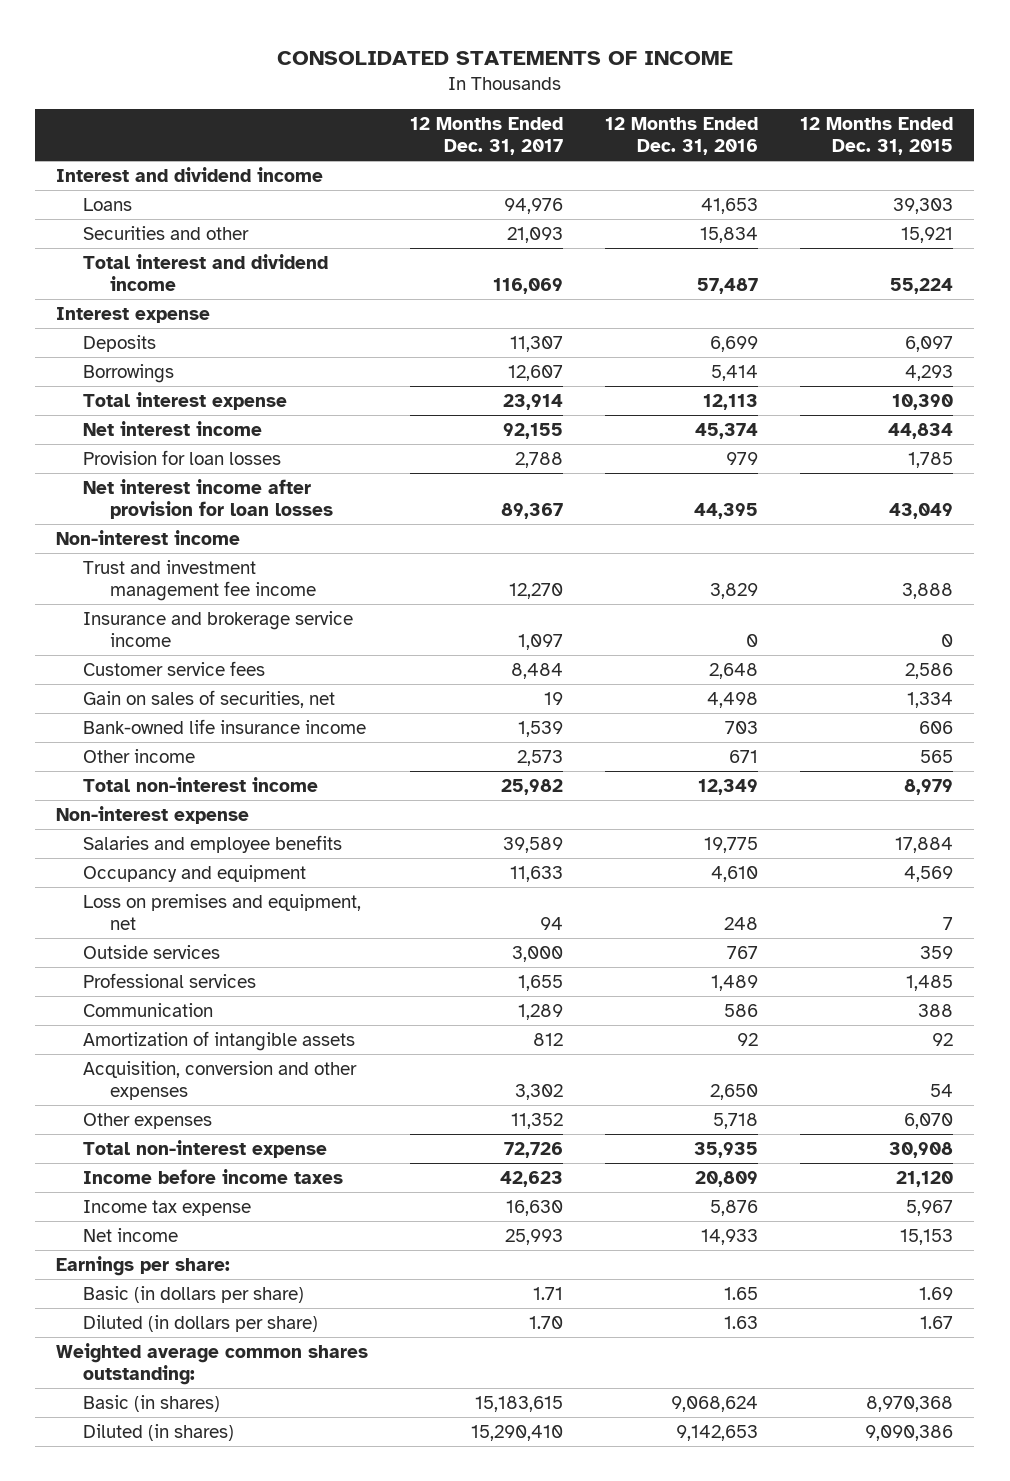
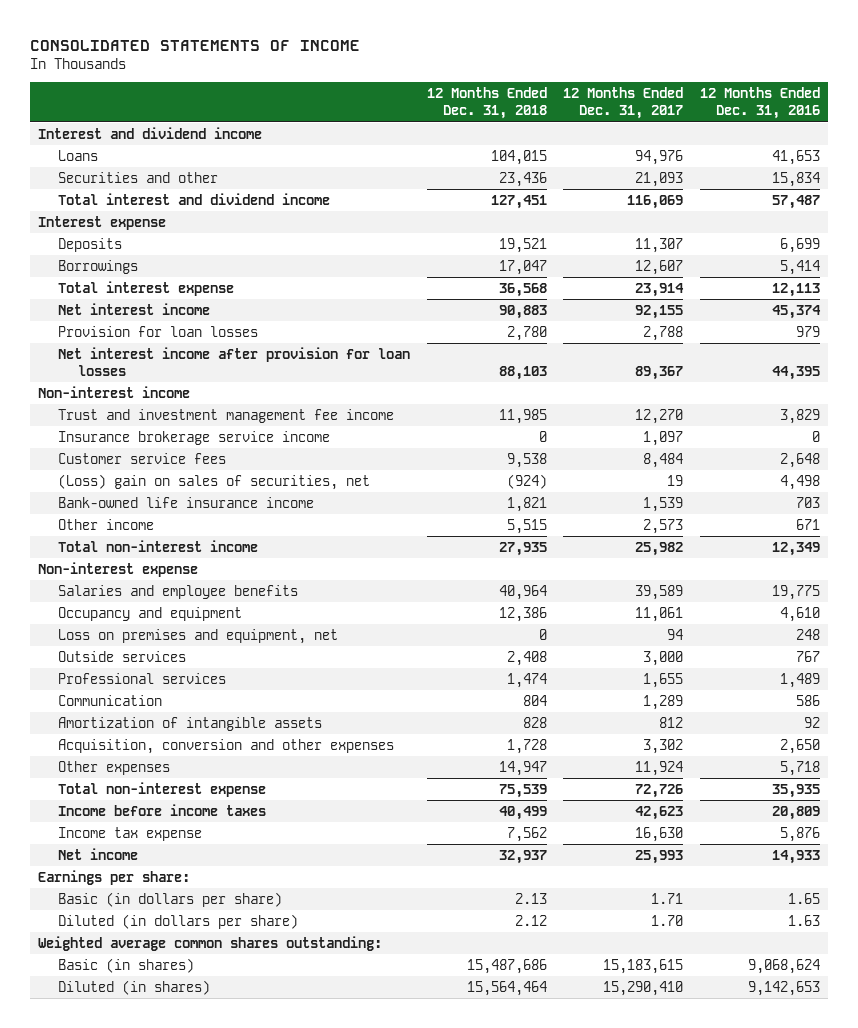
- | 12 Months Ended Dec. 31, 2017 | 12 Months Ended Dec. 31, 2016 | 12 Months Ended Dec. 31, 2015
+ | 12 Months Ended Dec. 31, 2018 | 12 Months Ended Dec. 31, 2017 | 12 Months Ended Dec. 31, 2016
- Insurance and brokerage service income | 1,097 | 0 | 0
+ Insurance brokerage service income | 0 | 1,097 | 0
- Gain on sales of securities, net | 19 | 4,498 | 1,334
+ (Loss) gain on sales of securities, net | (924) | 19 | 4,498
- Occupancy and equipment | 11,633 | 4,610 | 4,569
+ Occupancy and equipment | 12,386 | 11,061 | 4,610
- Other expenses | 11,352 | 5,718 | 6,070
+ Other expenses | 14,947 | 11,924 | 5,718

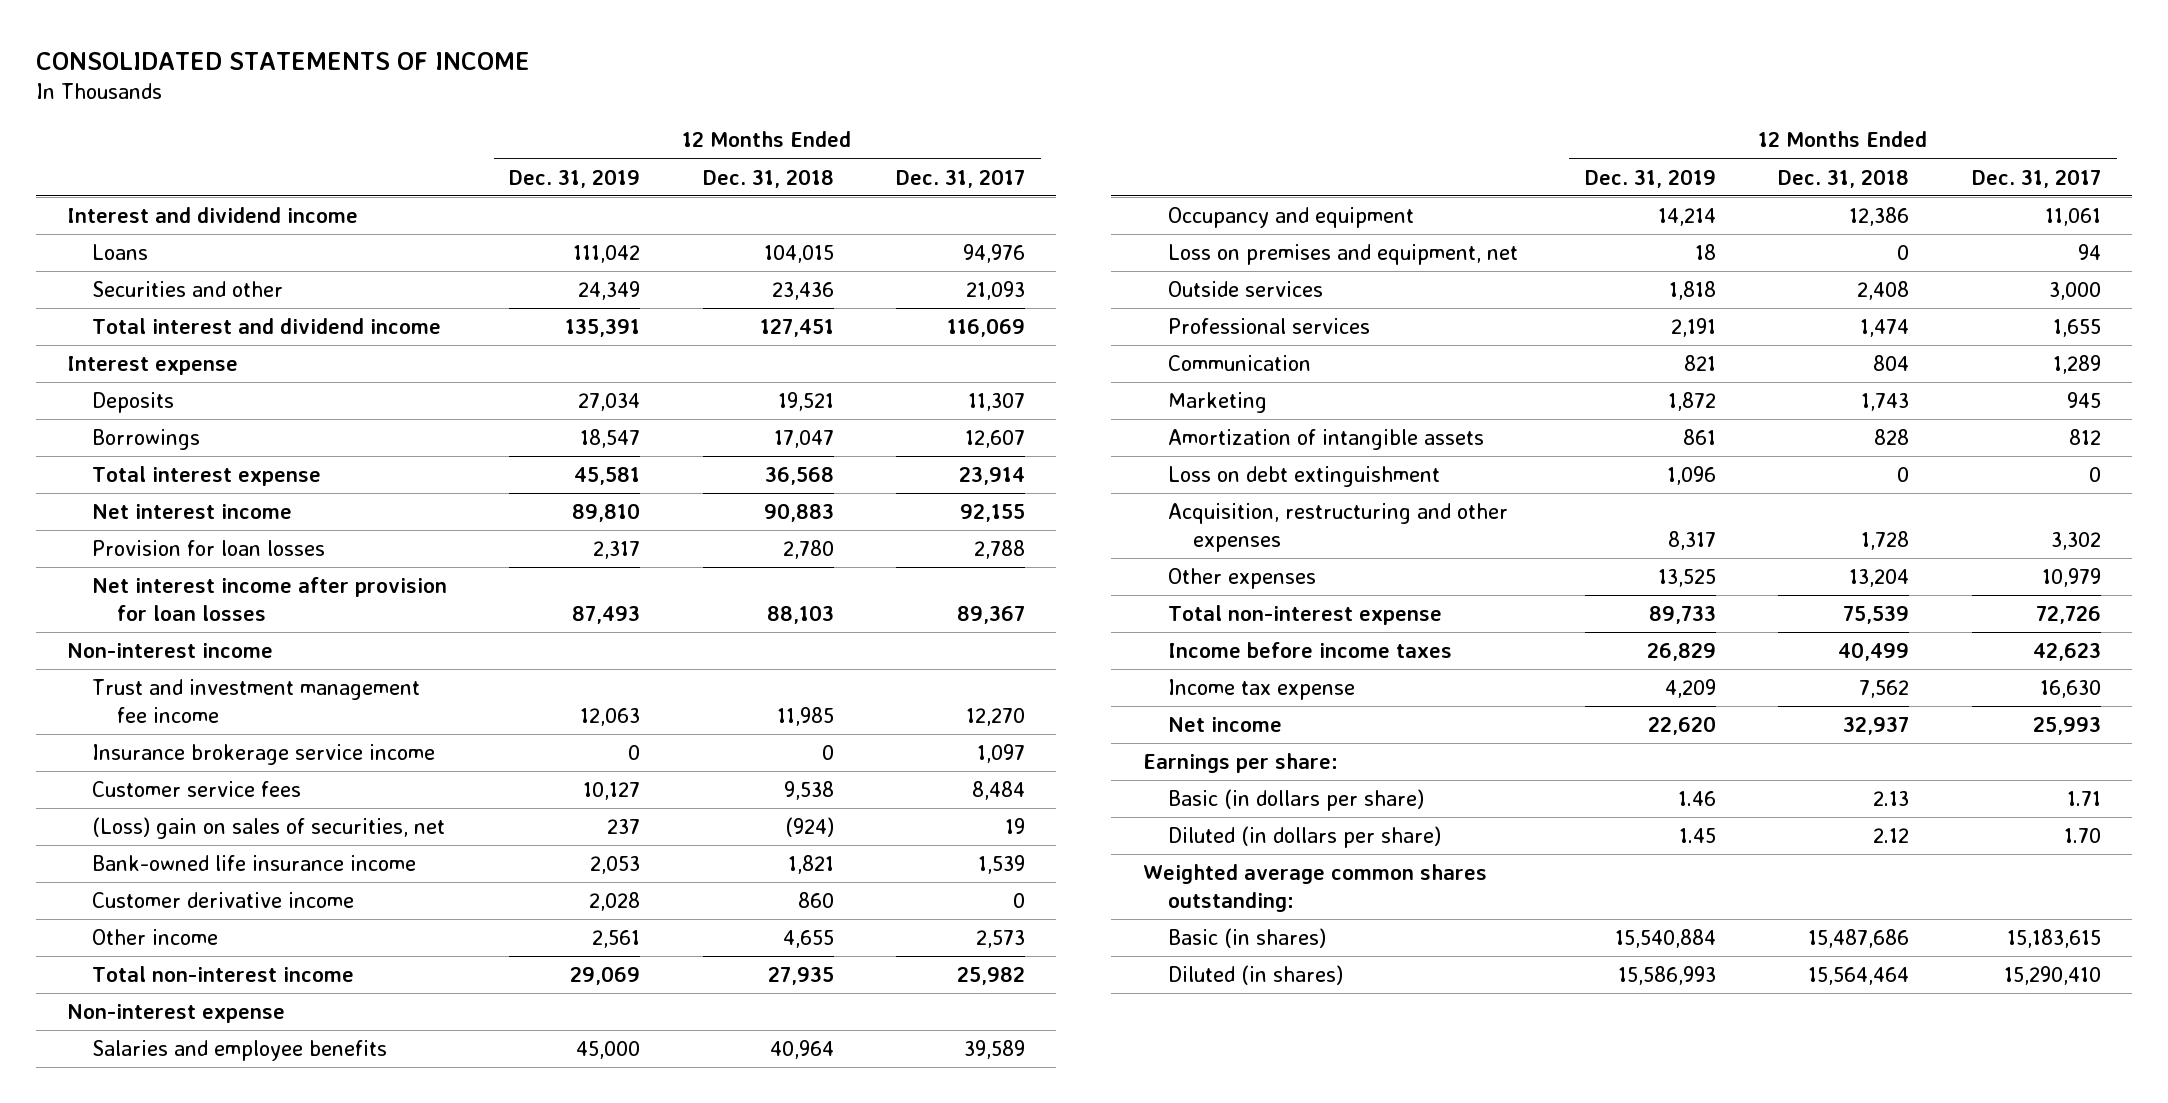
- | 12 Months Ended Dec. 31, 2018 | 12 Months Ended Dec. 31, 2017 | 12 Months Ended Dec. 31, 2016
+ | 12 Months Ended Dec. 31, 2019 | 12 Months Ended Dec. 31, 2018 | 12 Months Ended Dec. 31, 2017
- Other income | 5,515 | 2,573 | 671
+ Customer derivative income | 2,028 | 860 | 0
+ Other income | 2,561 | 4,655 | 2,573
+ Marketing | 1,872 | 1,743 | 945
- Acquisition, conversion and other expenses | 1,728 | 3,302 | 2,650
- Other expenses | 14,947 | 11,924 | 5,718
+ Loss on debt extinguishment | 1,096 | 0 | 0
+ Acquisition, restructuring and other expenses | 8,317 | 1,728 | 3,302
+ Other expenses | 13,525 | 13,204 | 10,979

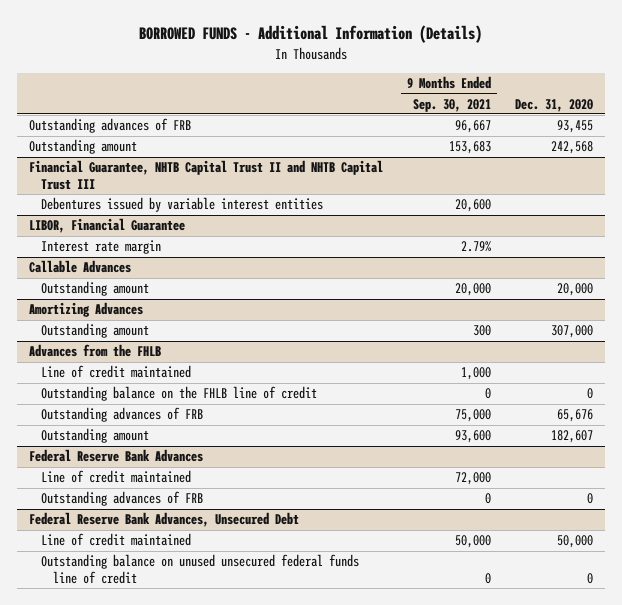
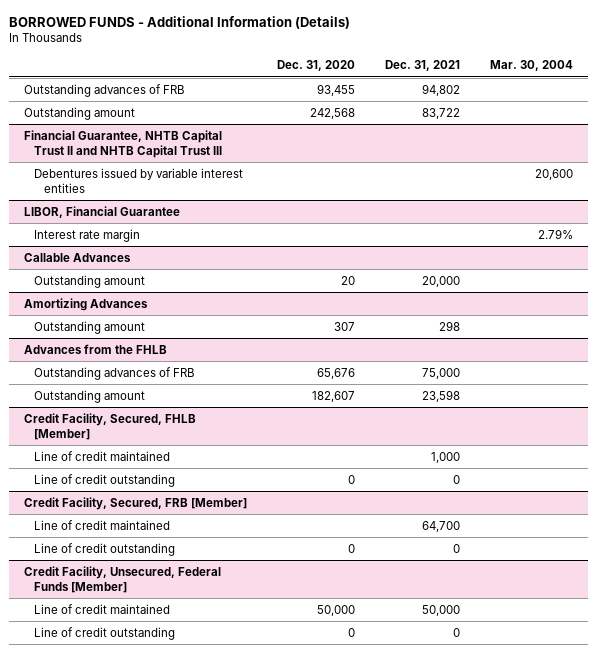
- | 9 Months Ended Sep. 30, 2021 | Dec. 31, 2020
+ | Dec. 31, 2020 | Dec. 31, 2021 | Mar. 30, 2004
@ Callable Advances
- Outstanding amount | 20,000 | 20,000
+ Outstanding amount | 20 | 20,000 |
@ Amortizing Advances
- Outstanding amount | 300 | 307,000
+ Outstanding amount | 307 | 298 |
@ Advances from the FHLB
- Line of credit maintained | 1,000 |
- Outstanding balance on the FHLB line of credit | 0 | 0
- Federal Reserve Bank Advances
+ Credit Facility, Secured, FHLB [Member]
- Outstanding advances of FRB | 0 | 0
- Federal Reserve Bank Advances, Unsecured Debt
+ Line of credit outstanding | 0 | 0 |
+ Credit Facility, Secured, FRB [Member]
+ Line of credit maintained | | 64,700 |
+ Line of credit outstanding | 0 | 0 |
+ Credit Facility, Unsecured, Federal Funds [Member]
- Outstanding balance on unused unsecured federal funds line of credit | 0 | 0
+ Line of credit outstanding | 0 | 0 |

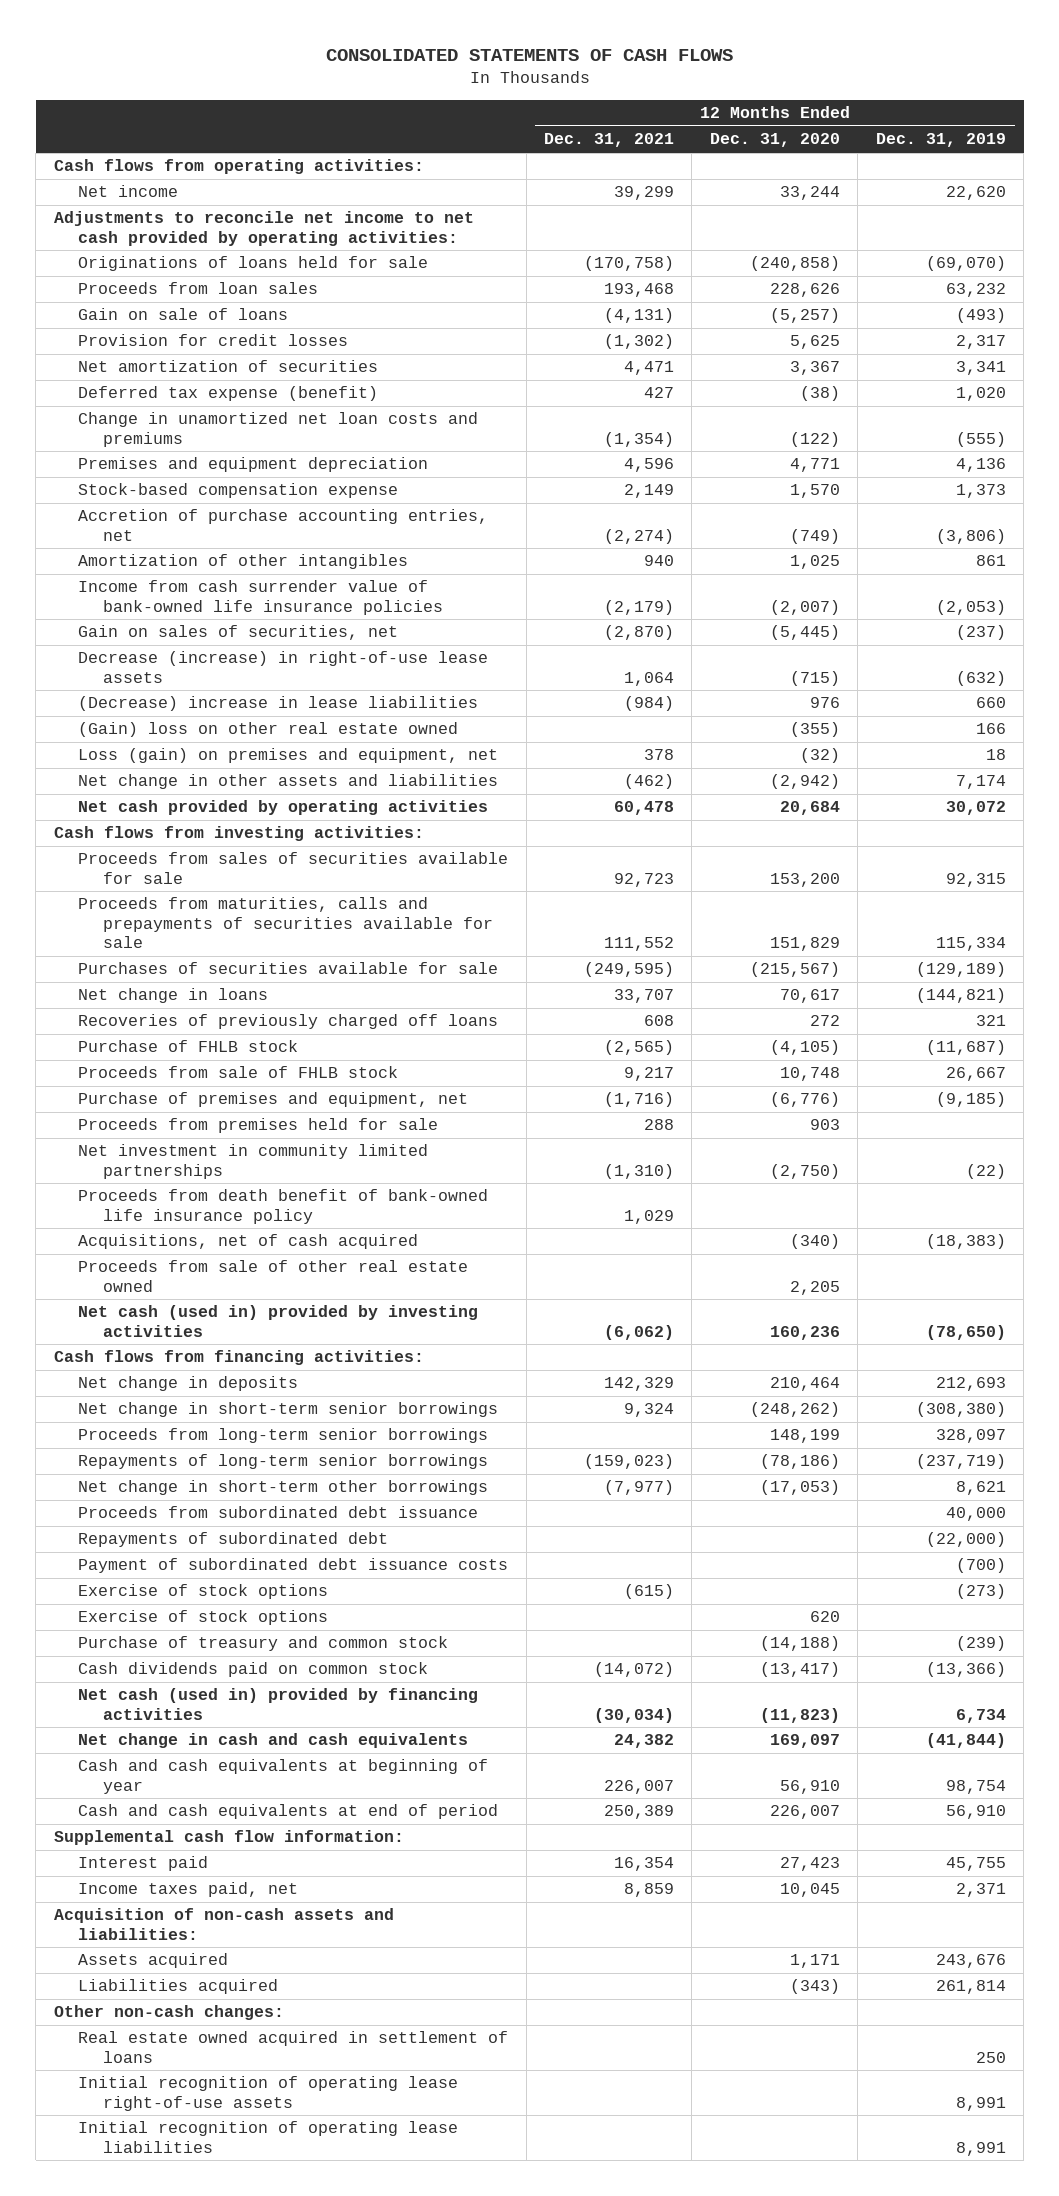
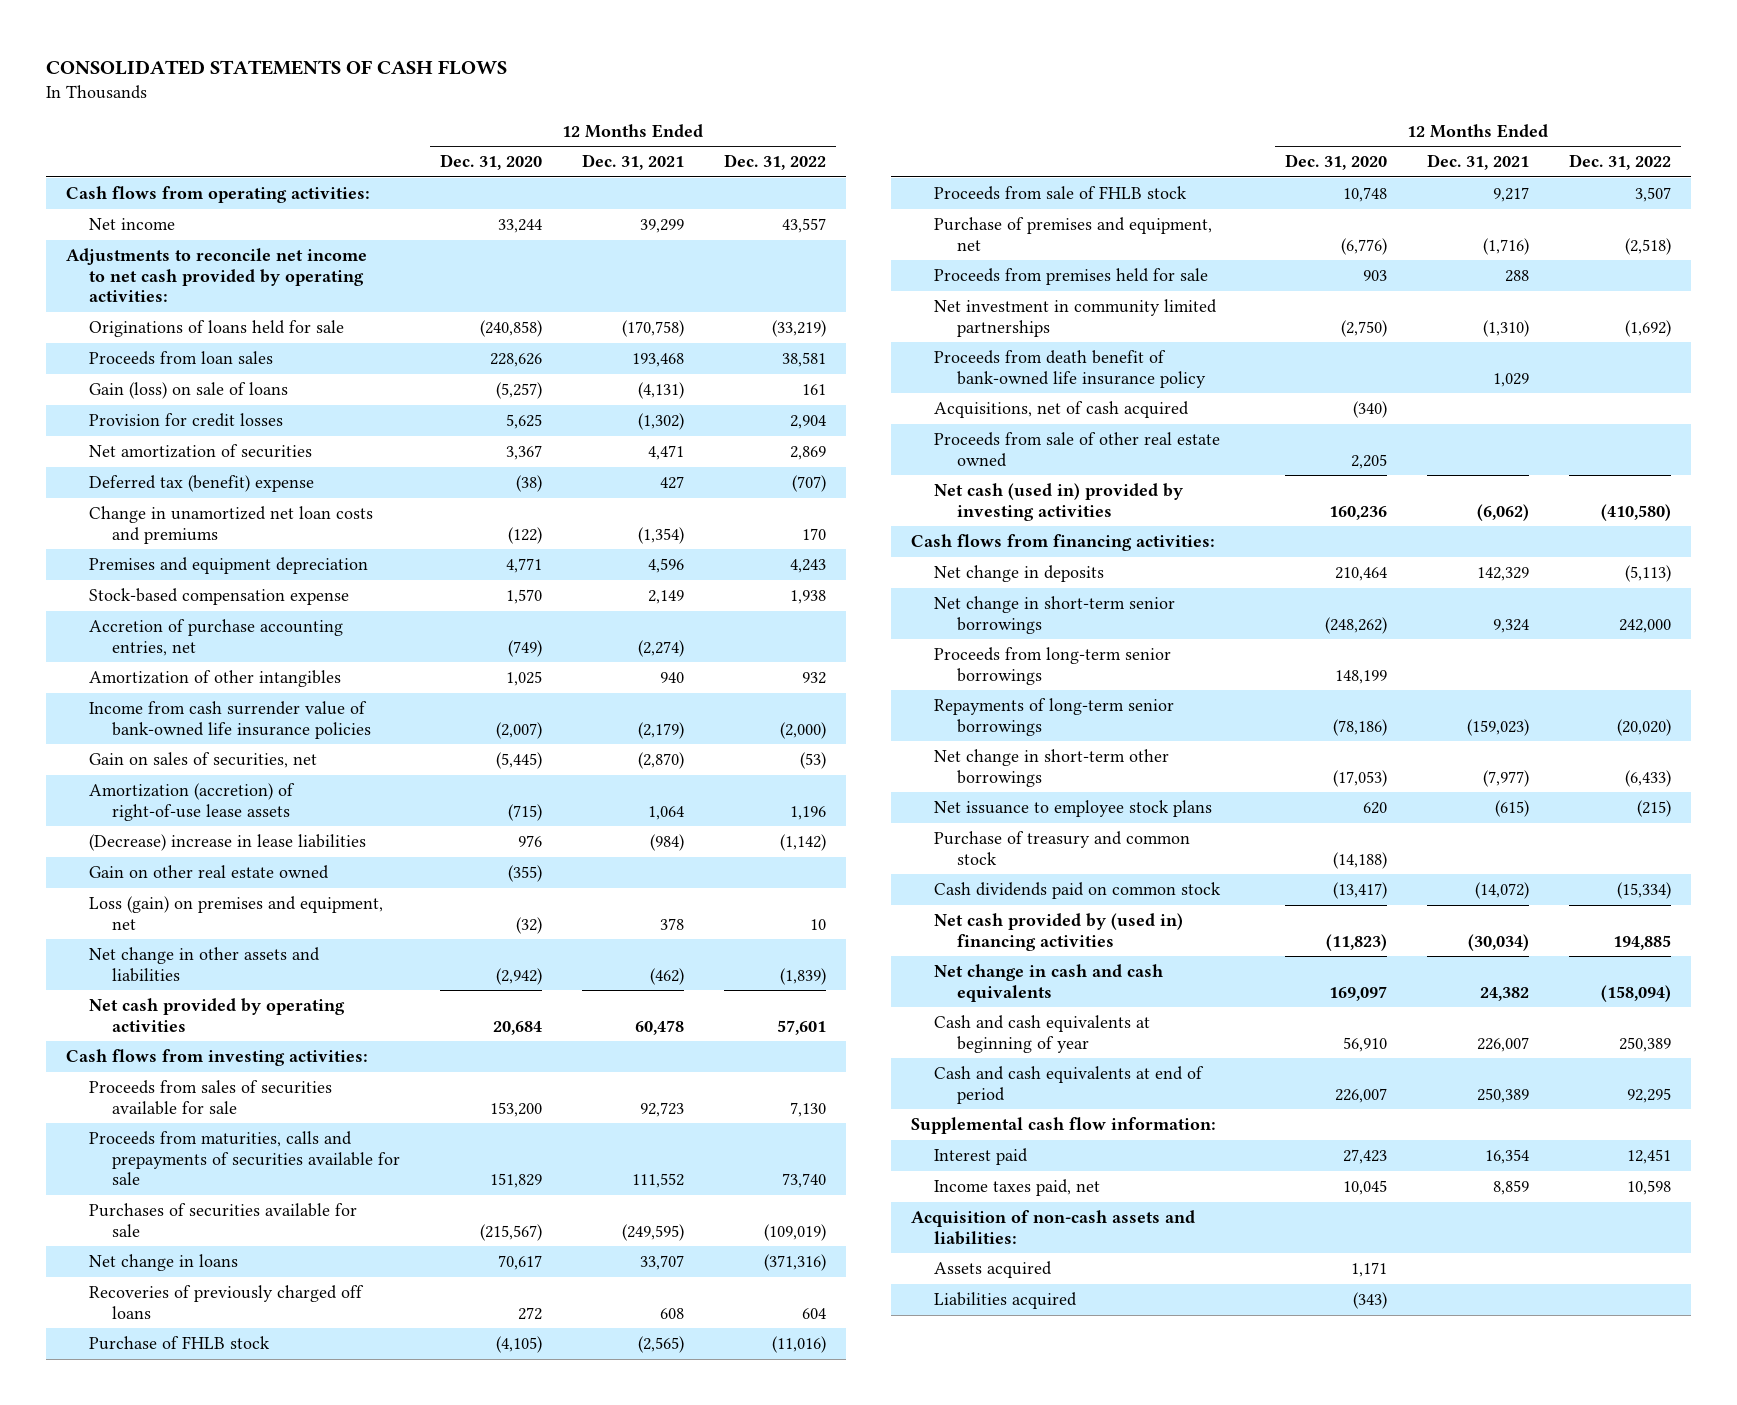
- | 12 Months Ended Dec. 31, 2021 | 12 Months Ended Dec. 31, 2020 | 12 Months Ended Dec. 31, 2019
+ | 12 Months Ended Dec. 31, 2020 | 12 Months Ended Dec. 31, 2021 | 12 Months Ended Dec. 31, 2022
- Gain on sale of loans | (4,131) | (5,257) | (493)
+ Gain (loss) on sale of loans | (5,257) | (4,131) | 161
- Deferred tax expense (benefit) | 427 | (38) | 1,020
+ Deferred tax (benefit) expense | (38) | 427 | (707)
- Decrease (increase) in right-of-use lease assets | 1,064 | (715) | (632)
+ Amortization (accretion) of right-of-use lease assets | (715) | 1,064 | 1,196
- (Gain) loss on other real estate owned | | (355) | 166
+ Gain on other real estate owned | (355) | |
- Proceeds from subordinated debt issuance | | | 40,000
- Repayments of subordinated debt | | | (22,000)
- Payment of subordinated debt issuance costs | | | (700)
- Exercise of stock options | (615) | | (273)
- Exercise of stock options | | 620 |
+ Net issuance to employee stock plans | 620 | (615) | (215)
- Net cash (used in) provided by financing activities | (30,034) | (11,823) | 6,734
+ Net cash provided by (used in) financing activities | (11,823) | (30,034) | 194,885
- Other non-cash changes:
- Real estate owned acquired in settlement of loans | | | 250
- Initial recognition of operating lease right-of-use assets | | | 8,991
- Initial recognition of operating lease liabilities | | | 8,991

